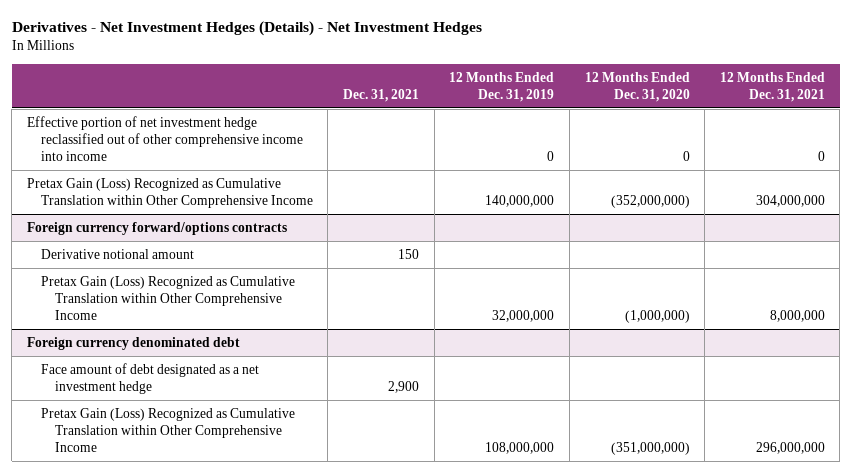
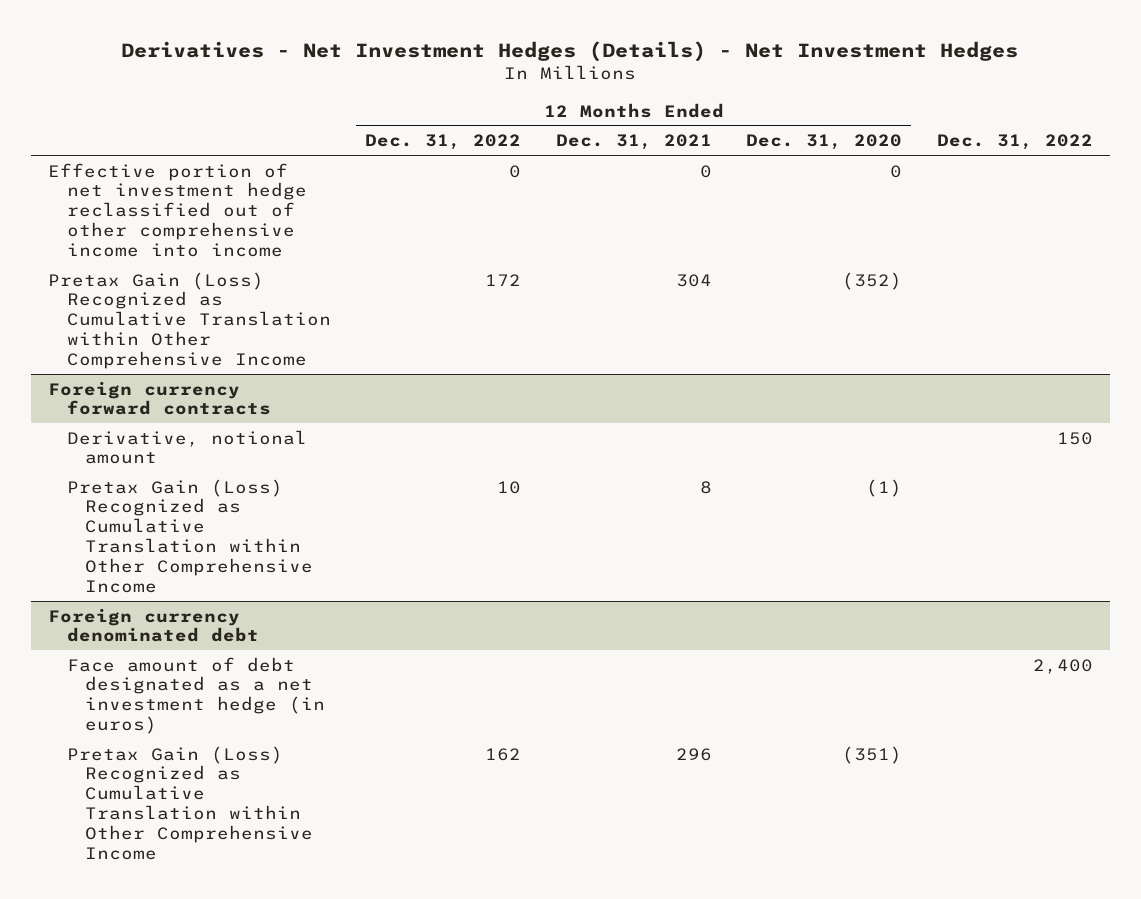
- | Dec. 31, 2021 | 12 Months Ended Dec. 31, 2019 | 12 Months Ended Dec. 31, 2020 | 12 Months Ended Dec. 31, 2021
+ | 12 Months Ended Dec. 31, 2022 | 12 Months Ended Dec. 31, 2021 | 12 Months Ended Dec. 31, 2020 | Dec. 31, 2022
- Pretax Gain (Loss) Recognized as Cumulative Translation within Other Comprehensive Income | | 140,000,000 | (352,000,000) | 304,000,000
- Foreign currency forward/options contracts
- Derivative notional amount | 150 | | |
- Pretax Gain (Loss) Recognized as Cumulative Translation within Other Comprehensive Income | | 32,000,000 | (1,000,000) | 8,000,000
+ Pretax Gain (Loss) Recognized as Cumulative Translation within Other Comprehensive Income | 172 | 304 | (352) |
+ Foreign currency forward contracts
+ Derivative, notional amount | | | | 150
+ Pretax Gain (Loss) Recognized as Cumulative Translation within Other Comprehensive Income | 10 | 8 | (1) |
@ Foreign currency denominated debt
- Face amount of debt designated as a net investment hedge | 2,900 | | |
- Pretax Gain (Loss) Recognized as Cumulative Translation within Other Comprehensive Income | | 108,000,000 | (351,000,000) | 296,000,000
+ Face amount of debt designated as a net investment hedge (in euros) | | | | 2,400
+ Pretax Gain (Loss) Recognized as Cumulative Translation within Other Comprehensive Income | 162 | 296 | (351) |

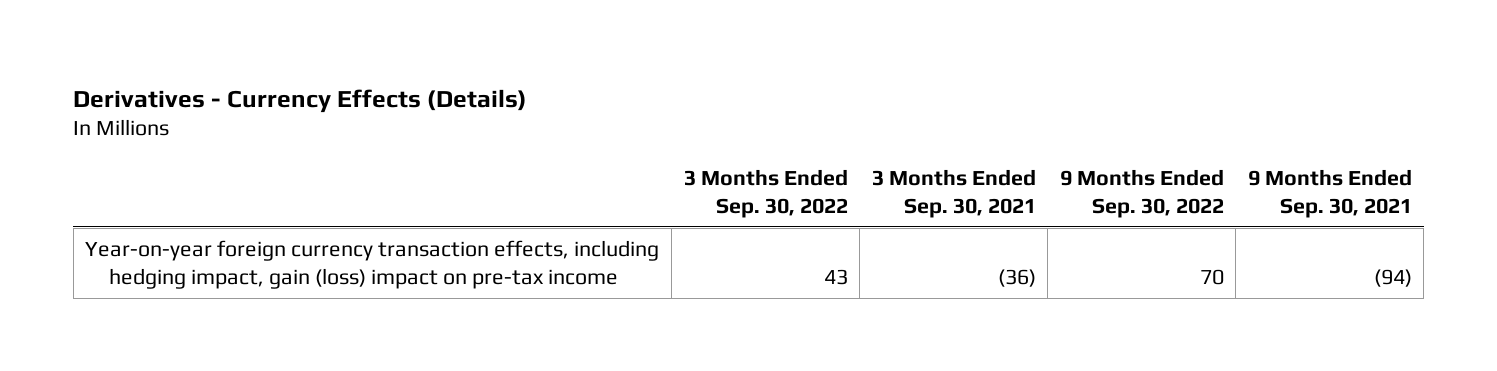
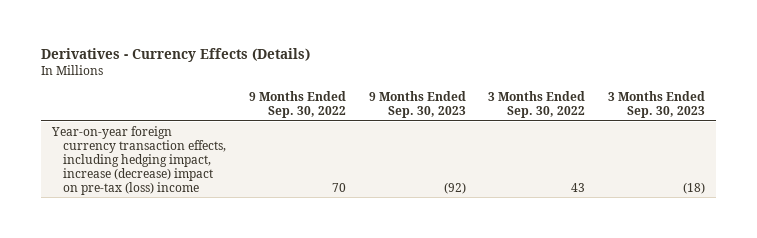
- | 3 Months Ended Sep. 30, 2022 | 3 Months Ended Sep. 30, 2021 | 9 Months Ended Sep. 30, 2022 | 9 Months Ended Sep. 30, 2021
+ | 9 Months Ended Sep. 30, 2022 | 9 Months Ended Sep. 30, 2023 | 3 Months Ended Sep. 30, 2022 | 3 Months Ended Sep. 30, 2023
- Year-on-year foreign currency transaction effects, including hedging impact, gain (loss) impact on pre-tax income | 43 | (36) | 70 | (94)
+ Year-on-year foreign currency transaction effects, including hedging impact, increase (decrease) impact on pre-tax (loss) income | 70 | (92) | 43 | (18)

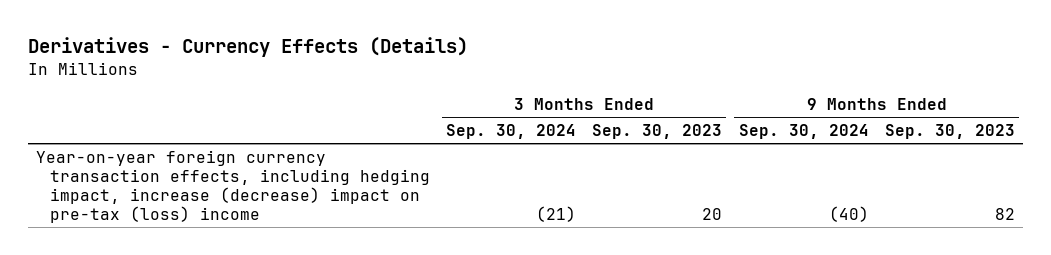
- | 9 Months Ended Sep. 30, 2022 | 9 Months Ended Sep. 30, 2023 | 3 Months Ended Sep. 30, 2022 | 3 Months Ended Sep. 30, 2023
+ | 3 Months Ended Sep. 30, 2024 | 3 Months Ended Sep. 30, 2023 | 9 Months Ended Sep. 30, 2024 | 9 Months Ended Sep. 30, 2023
- Year-on-year foreign currency transaction effects, including hedging impact, increase (decrease) impact on pre-tax (loss) income | 70 | (92) | 43 | (18)
+ Year-on-year foreign currency transaction effects, including hedging impact, increase (decrease) impact on pre-tax (loss) income | (21) | 20 | (40) | 82

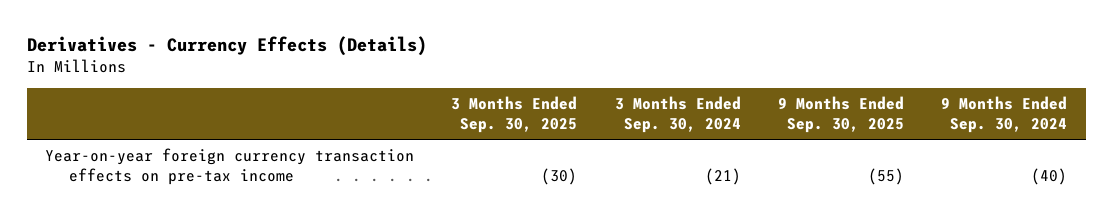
- | 3 Months Ended Sep. 30, 2024 | 3 Months Ended Sep. 30, 2023 | 9 Months Ended Sep. 30, 2024 | 9 Months Ended Sep. 30, 2023
+ | 3 Months Ended Sep. 30, 2025 | 3 Months Ended Sep. 30, 2024 | 9 Months Ended Sep. 30, 2025 | 9 Months Ended Sep. 30, 2024
- Year-on-year foreign currency transaction effects, including hedging impact, increase (decrease) impact on pre-tax (loss) income | (21) | 20 | (40) | 82
+ Year-on-year foreign currency transaction effects on pre-tax income | (30) | (21) | (55) | (40)

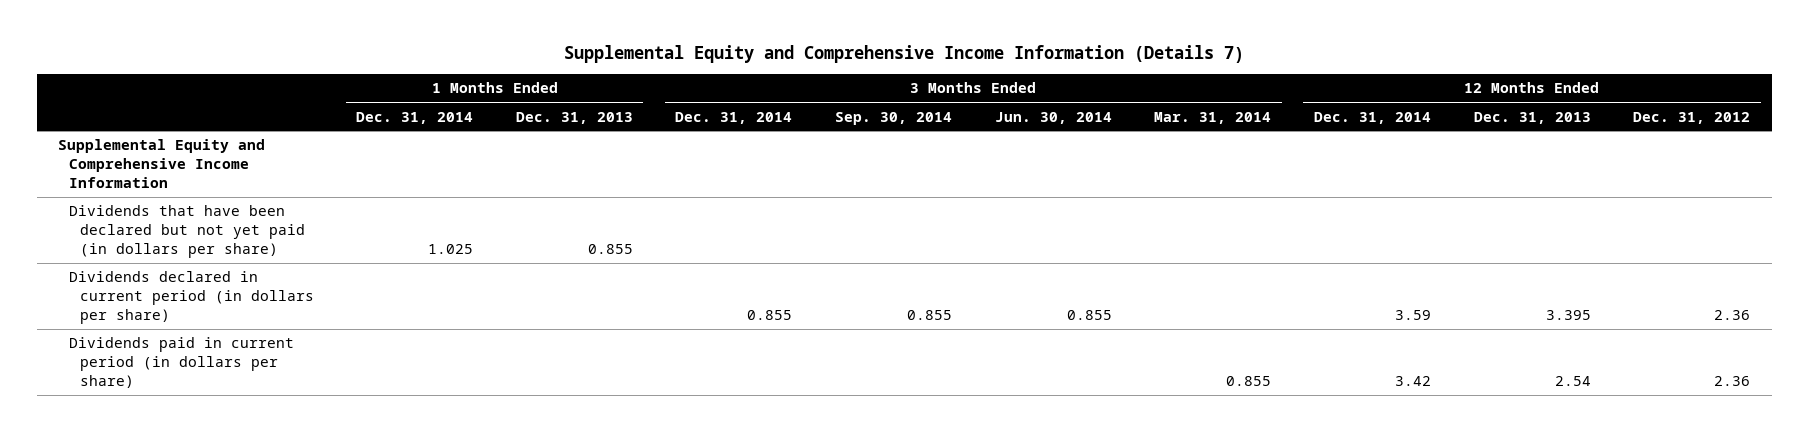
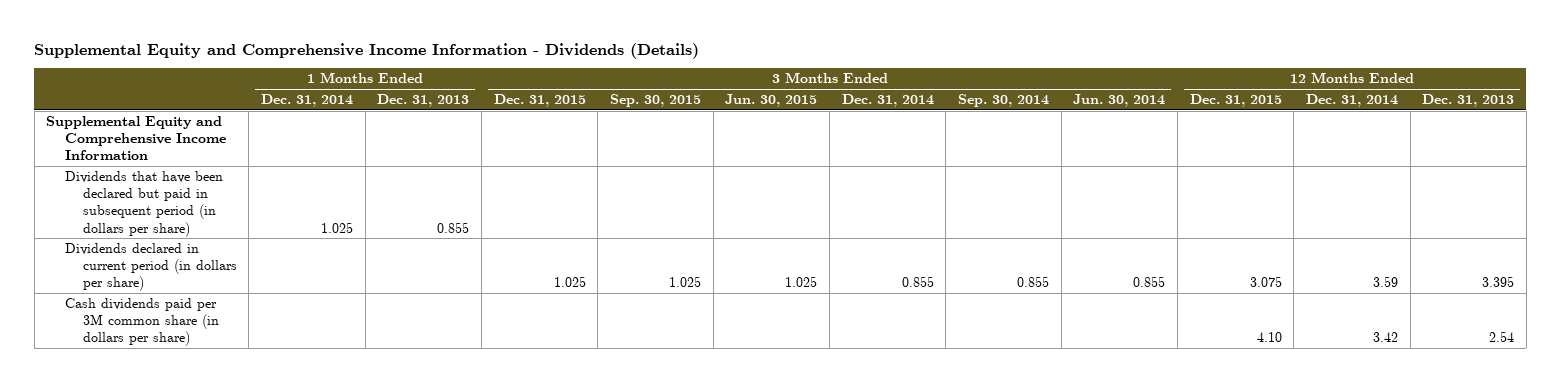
- Supplemental Equity and Comprehensive Income Information (Details 7)
+ Supplemental Equity and Comprehensive Income Information - Dividends (Details)
- | 1 Months Ended Dec. 31, 2014 | 1 Months Ended Dec. 31, 2013 | 3 Months Ended Dec. 31, 2014 | 3 Months Ended Sep. 30, 2014 | 3 Months Ended Jun. 30, 2014 | 3 Months Ended Mar. 31, 2014 | 12 Months Ended Dec. 31, 2014 | 12 Months Ended Dec. 31, 2013 | 12 Months Ended Dec. 31, 2012
+ | 1 Months Ended Dec. 31, 2014 | 1 Months Ended Dec. 31, 2013 | 3 Months Ended Dec. 31, 2015 | 3 Months Ended Sep. 30, 2015 | 3 Months Ended Jun. 30, 2015 | 3 Months Ended Dec. 31, 2014 | 3 Months Ended Sep. 30, 2014 | 3 Months Ended Jun. 30, 2014 | 12 Months Ended Dec. 31, 2015 | 12 Months Ended Dec. 31, 2014 | 12 Months Ended Dec. 31, 2013
- Dividends that have been declared but not yet paid (in dollars per share) | 1.025 | 0.855 | | | | | | |
+ Dividends that have been declared but paid in subsequent period (in dollars per share) | 1.025 | 0.855 | | | | | | | | |
- Dividends paid in current period (in dollars per share) | | | | | | 0.855 | 3.42 | 2.54 | 2.36
+ Cash dividends paid per 3M common share (in dollars per share) | | | | | | | | | 4.10 | 3.42 | 2.54

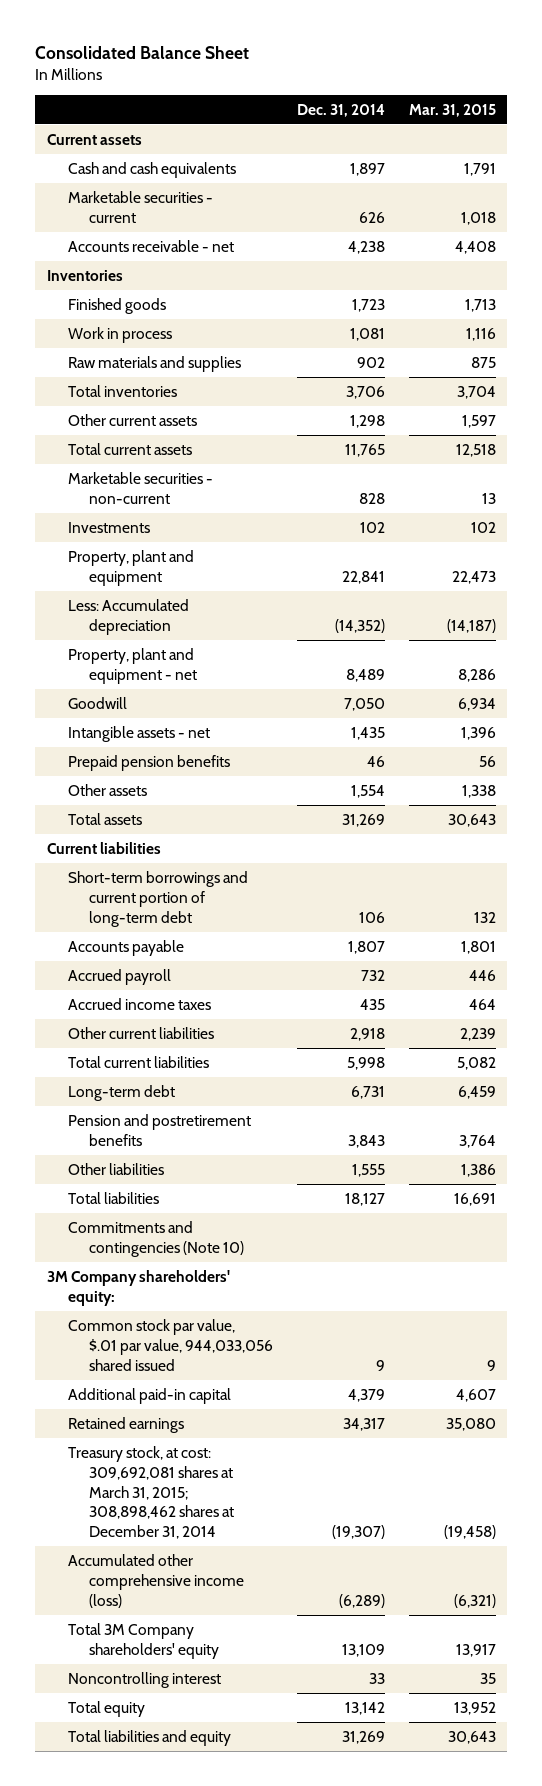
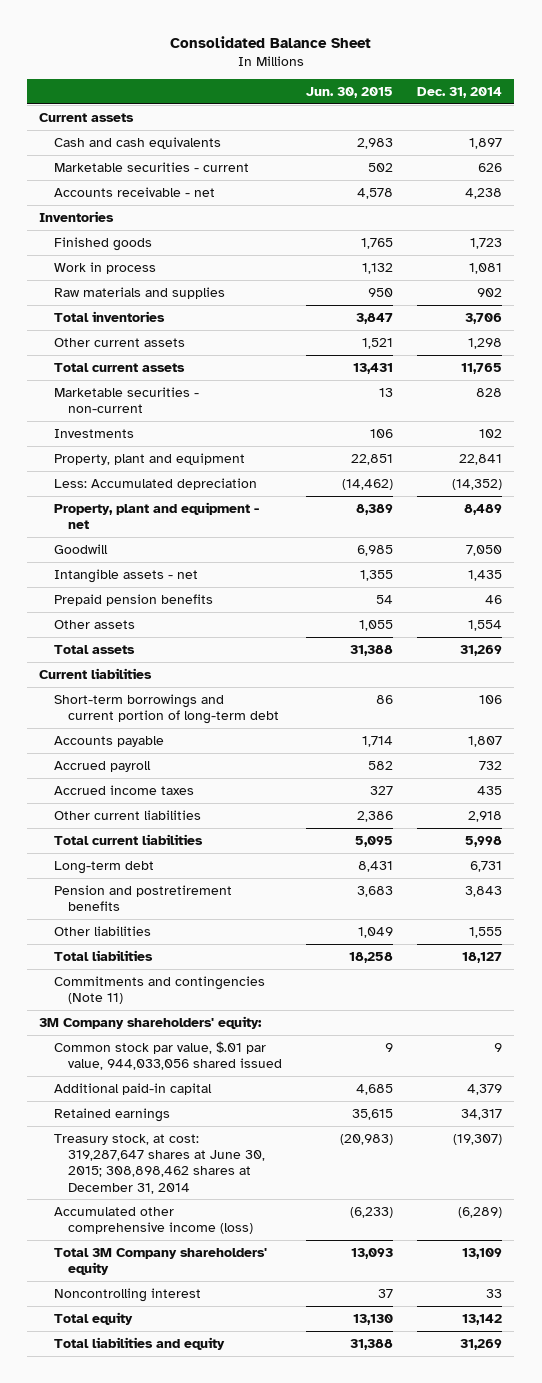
- | Dec. 31, 2014 | Mar. 31, 2015
+ | Jun. 30, 2015 | Dec. 31, 2014
- Commitments and contingencies (Note 10)
+ Commitments and contingencies (Note 11)
- Treasury stock, at cost: 309,692,081 shares at March 31, 2015; 308,898,462 shares at December 31, 2014 | (19,307) | (19,458)
+ Treasury stock, at cost: 319,287,647 shares at June 30, 2015; 308,898,462 shares at December 31, 2014 | (20,983) | (19,307)

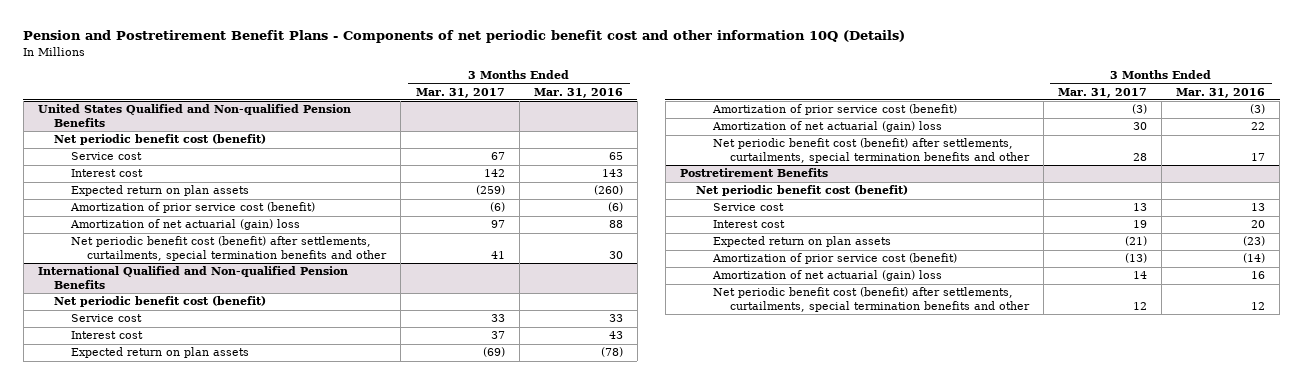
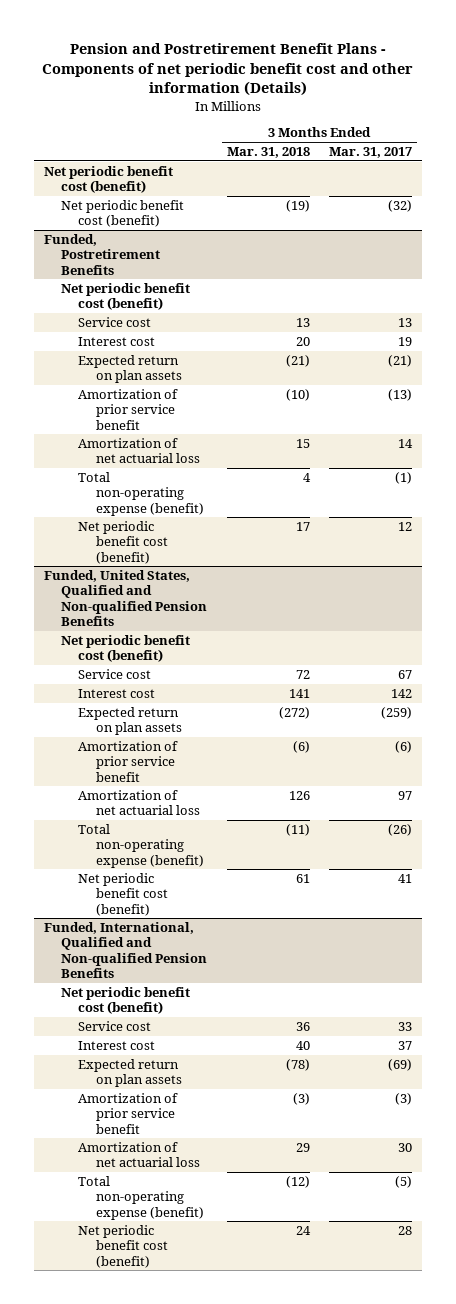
- Pension and Postretirement Benefit Plans - Components of net periodic benefit cost and other information 10Q (Details)
+ Pension and Postretirement Benefit Plans - Components of net periodic benefit cost and other information (Details)
- | 3 Months Ended Mar. 31, 2017 | 3 Months Ended Mar. 31, 2016
+ | 3 Months Ended Mar. 31, 2018 | 3 Months Ended Mar. 31, 2017
- United States Qualified and Non-qualified Pension Benefits
+ Net periodic benefit cost (benefit) | (19) | (32)
+ Funded, Postretirement Benefits
+ Net periodic benefit cost (benefit)
+ Service cost | 13 | 13
+ Interest cost | 20 | 19
+ Expected return on plan assets | (21) | (21)
+ Amortization of prior service benefit | (10) | (13)
+ Amortization of net actuarial loss | 15 | 14
+ Total non-operating expense (benefit) | 4 | (1)
+ Net periodic benefit cost (benefit) | 17 | 12
+ Funded, United States, Qualified and Non-qualified Pension Benefits
+ Net periodic benefit cost (benefit)
- Amortization of prior service cost (benefit) | (6) | (6)
- Amortization of net actuarial (gain) loss | 97 | 88
- Net periodic benefit cost (benefit) after settlements, curtailments, special termination benefits and other | 41 | 30
- International Qualified and Non-qualified Pension Benefits
+ Amortization of prior service benefit | (6) | (6)
+ Amortization of net actuarial loss | 126 | 97
+ Total non-operating expense (benefit) | (11) | (26)
+ Net periodic benefit cost (benefit) | 61 | 41
+ Funded, International, Qualified and Non-qualified Pension Benefits
- Amortization of prior service cost (benefit) | (3) | (3)
- Amortization of net actuarial (gain) loss | 30 | 22
- Net periodic benefit cost (benefit) after settlements, curtailments, special termination benefits and other | 28 | 17
- Postretirement Benefits
- Net periodic benefit cost (benefit)
- Service cost | 13 | 13
- Interest cost | 19 | 20
- Expected return on plan assets | (21) | (23)
- Amortization of prior service cost (benefit) | (13) | (14)
- Amortization of net actuarial (gain) loss | 14 | 16
- Net periodic benefit cost (benefit) after settlements, curtailments, special termination benefits and other | 12 | 12
+ Amortization of prior service benefit | (3) | (3)
+ Amortization of net actuarial loss | 29 | 30
+ Total non-operating expense (benefit) | (12) | (5)
+ Net periodic benefit cost (benefit) | 24 | 28

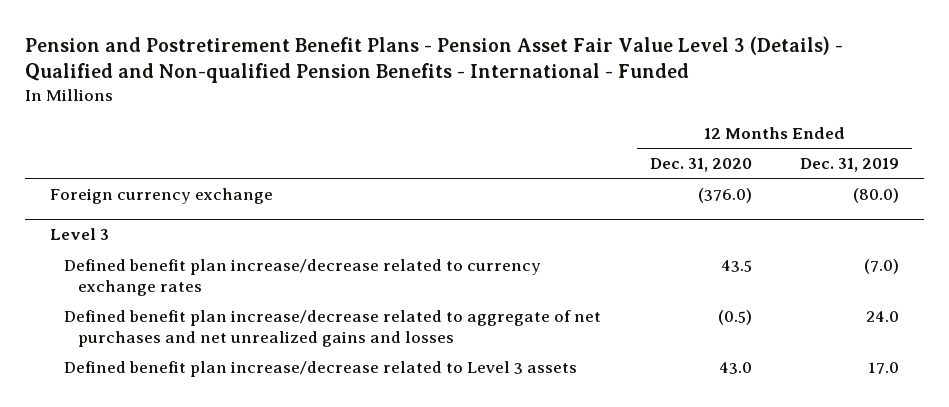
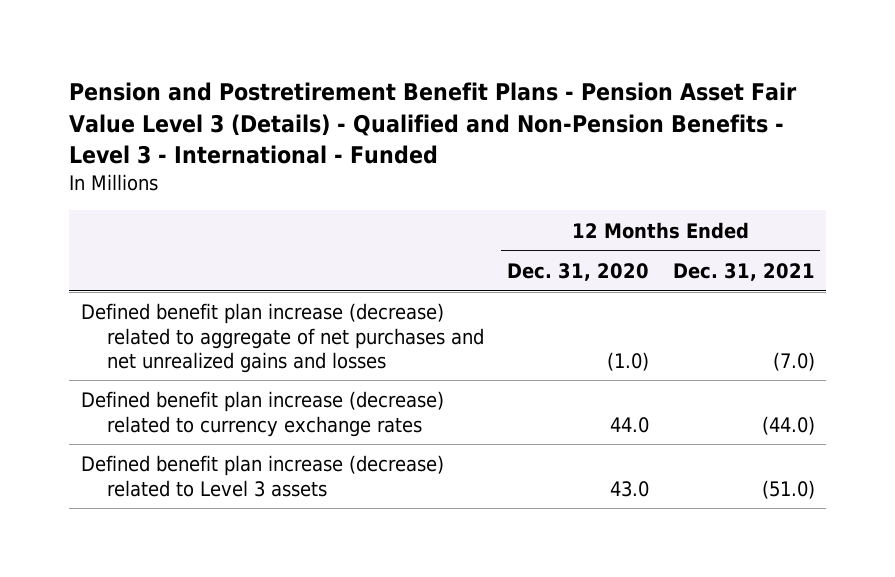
- Pension and Postretirement Benefit Plans - Pension Asset Fair Value Level 3 (Details) - Qualified and Non-qualified Pension Benefits - International - Funded
+ Pension and Postretirement Benefit Plans - Pension Asset Fair Value Level 3 (Details) - Qualified and Non-Pension Benefits - Level 3 - International - Funded
- | 12 Months Ended Dec. 31, 2020 | 12 Months Ended Dec. 31, 2019
+ | 12 Months Ended Dec. 31, 2020 | 12 Months Ended Dec. 31, 2021
- Foreign currency exchange | (376.0) | (80.0)
- Level 3
- Defined benefit plan increase/decrease related to currency exchange rates | 43.5 | (7.0)
- Defined benefit plan increase/decrease related to aggregate of net purchases and net unrealized gains and losses | (0.5) | 24.0
- Defined benefit plan increase/decrease related to Level 3 assets | 43.0 | 17.0
+ Defined benefit plan increase (decrease) related to aggregate of net purchases and net unrealized gains and losses | (1.0) | (7.0)
+ Defined benefit plan increase (decrease) related to currency exchange rates | 44.0 | (44.0)
+ Defined benefit plan increase (decrease) related to Level 3 assets | 43.0 | (51.0)

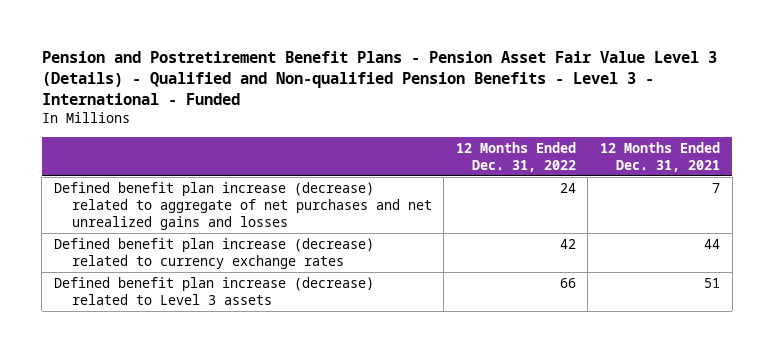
- Pension and Postretirement Benefit Plans - Pension Asset Fair Value Level 3 (Details) - Qualified and Non-Pension Benefits - Level 3 - International - Funded
+ Pension and Postretirement Benefit Plans - Pension Asset Fair Value Level 3 (Details) - Qualified and Non-qualified Pension Benefits - Level 3 - International - Funded
- | 12 Months Ended Dec. 31, 2020 | 12 Months Ended Dec. 31, 2021
+ | 12 Months Ended Dec. 31, 2022 | 12 Months Ended Dec. 31, 2021
- Defined benefit plan increase (decrease) related to aggregate of net purchases and net unrealized gains and losses | (1.0) | (7.0)
- Defined benefit plan increase (decrease) related to currency exchange rates | 44.0 | (44.0)
- Defined benefit plan increase (decrease) related to Level 3 assets | 43.0 | (51.0)
+ Defined benefit plan increase (decrease) related to aggregate of net purchases and net unrealized gains and losses | 24 | 7
+ Defined benefit plan increase (decrease) related to currency exchange rates | 42 | 44
+ Defined benefit plan increase (decrease) related to Level 3 assets | 66 | 51

